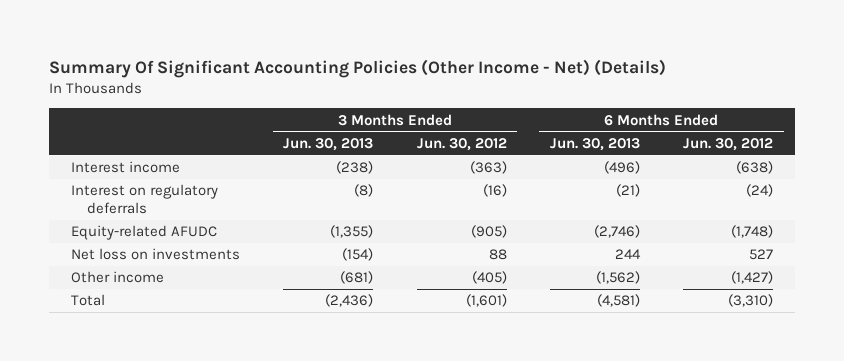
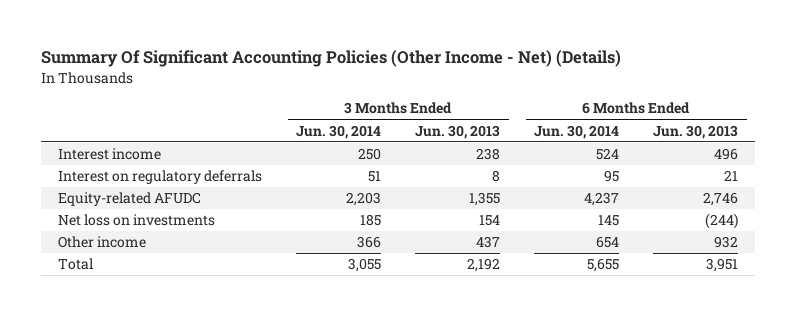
- | 3 Months Ended Jun. 30, 2013 | 3 Months Ended Jun. 30, 2012 | 6 Months Ended Jun. 30, 2013 | 6 Months Ended Jun. 30, 2012
+ | 3 Months Ended Jun. 30, 2014 | 3 Months Ended Jun. 30, 2013 | 6 Months Ended Jun. 30, 2014 | 6 Months Ended Jun. 30, 2013
- Interest income | (238) | (363) | (496) | (638)
- Interest on regulatory deferrals | (8) | (16) | (21) | (24)
- Equity-related AFUDC | (1,355) | (905) | (2,746) | (1,748)
- Net loss on investments | (154) | 88 | 244 | 527
- Other income | (681) | (405) | (1,562) | (1,427)
- Total | (2,436) | (1,601) | (4,581) | (3,310)
+ Interest income | 250 | 238 | 524 | 496
+ Interest on regulatory deferrals | 51 | 8 | 95 | 21
+ Equity-related AFUDC | 2,203 | 1,355 | 4,237 | 2,746
+ Net loss on investments | 185 | 154 | 145 | (244)
+ Other income | 366 | 437 | 654 | 932
+ Total | 3,055 | 2,192 | 5,655 | 3,951

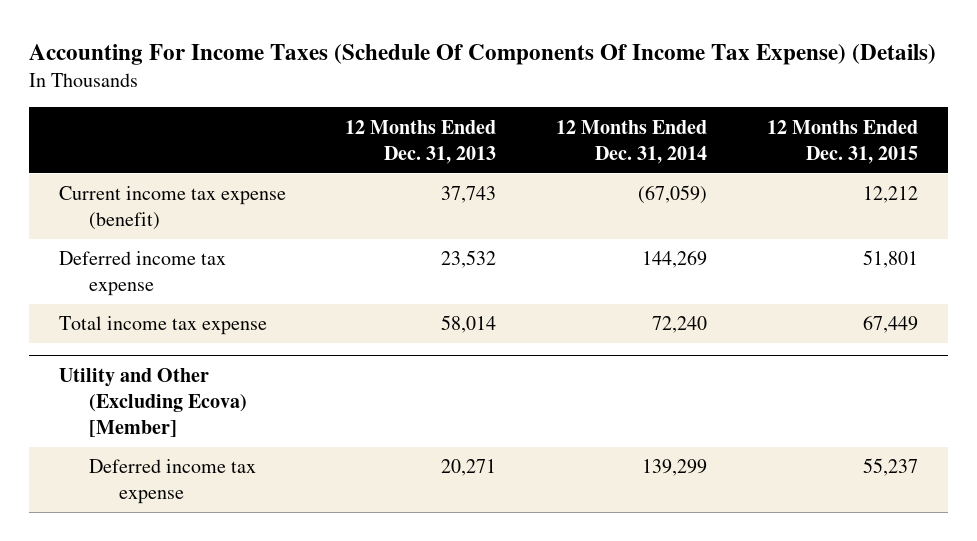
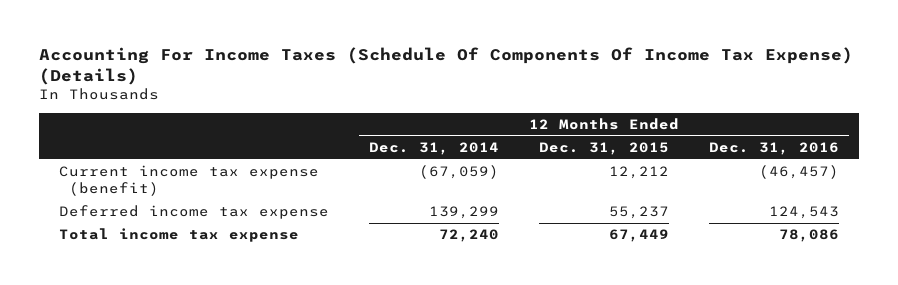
- | 12 Months Ended Dec. 31, 2013 | 12 Months Ended Dec. 31, 2014 | 12 Months Ended Dec. 31, 2015
+ | 12 Months Ended Dec. 31, 2014 | 12 Months Ended Dec. 31, 2015 | 12 Months Ended Dec. 31, 2016
- Deferred income tax expense | 23,532 | 144,269 | 51,801
- Utility and Other (Excluding Ecova) [Member]
moved down: Total income tax expense | 72,240 | 67,449 | 78,086

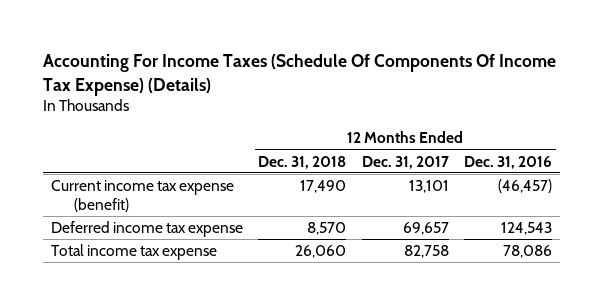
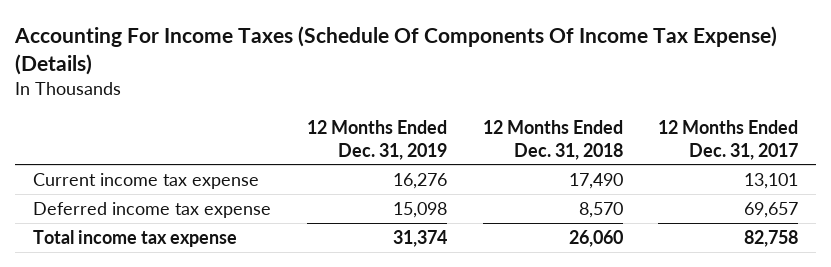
- | 12 Months Ended Dec. 31, 2018 | 12 Months Ended Dec. 31, 2017 | 12 Months Ended Dec. 31, 2016
+ | 12 Months Ended Dec. 31, 2019 | 12 Months Ended Dec. 31, 2018 | 12 Months Ended Dec. 31, 2017
- Current income tax expense (benefit) | 17,490 | 13,101 | (46,457)
+ Current income tax expense | 16,276 | 17,490 | 13,101

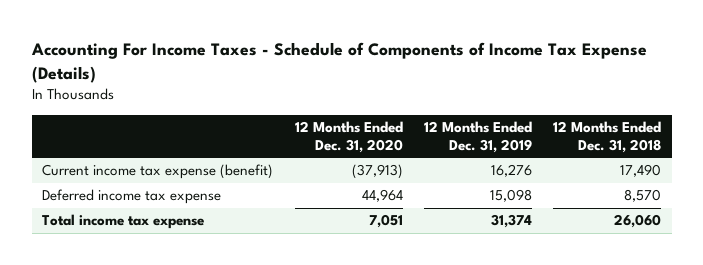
- Accounting For Income Taxes (Schedule Of Components Of Income Tax Expense) (Details)
+ Accounting For Income Taxes - Schedule of Components of Income Tax Expense (Details)
- | 12 Months Ended Dec. 31, 2019 | 12 Months Ended Dec. 31, 2018 | 12 Months Ended Dec. 31, 2017
+ | 12 Months Ended Dec. 31, 2020 | 12 Months Ended Dec. 31, 2019 | 12 Months Ended Dec. 31, 2018
- Current income tax expense | 16,276 | 17,490 | 13,101
+ Current income tax expense (benefit) | (37,913) | 16,276 | 17,490

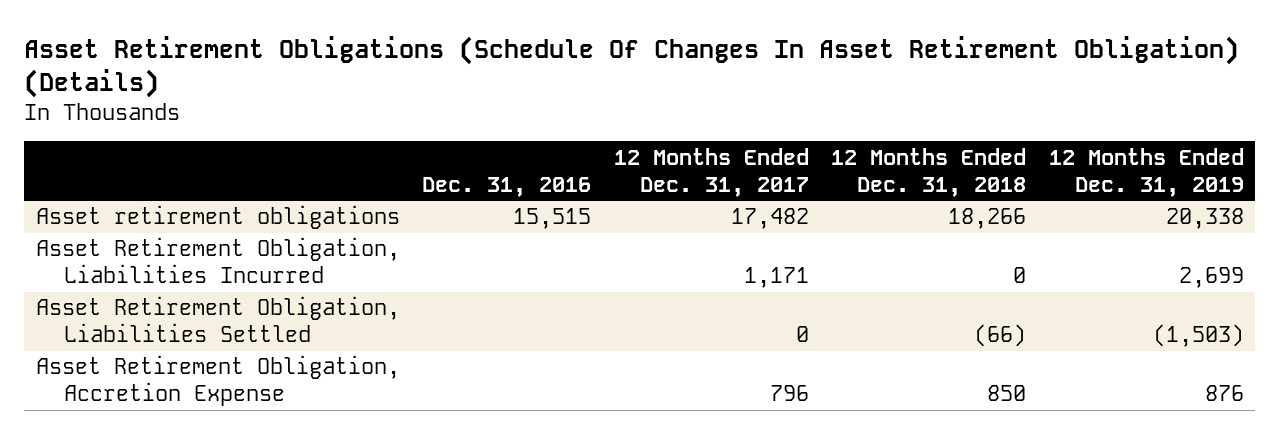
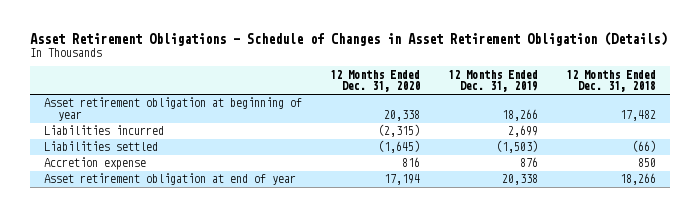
- Asset Retirement Obligations (Schedule Of Changes In Asset Retirement Obligation) (Details)
+ Asset Retirement Obligations - Schedule of Changes in Asset Retirement Obligation (Details)
- | Dec. 31, 2016 | 12 Months Ended Dec. 31, 2017 | 12 Months Ended Dec. 31, 2018 | 12 Months Ended Dec. 31, 2019
+ | 12 Months Ended Dec. 31, 2020 | 12 Months Ended Dec. 31, 2019 | 12 Months Ended Dec. 31, 2018
- Asset retirement obligations | 15,515 | 17,482 | 18,266 | 20,338
- Asset Retirement Obligation, Liabilities Incurred | | 1,171 | 0 | 2,699
- Asset Retirement Obligation, Liabilities Settled | | 0 | (66) | (1,503)
- Asset Retirement Obligation, Accretion Expense | | 796 | 850 | 876
+ Asset retirement obligation at beginning of year | 20,338 | 18,266 | 17,482
+ Liabilities incurred | (2,315) | 2,699 |
+ Liabilities settled | (1,645) | (1,503) | (66)
+ Accretion expense | 816 | 876 | 850
+ Asset retirement obligation at end of year | 17,194 | 20,338 | 18,266

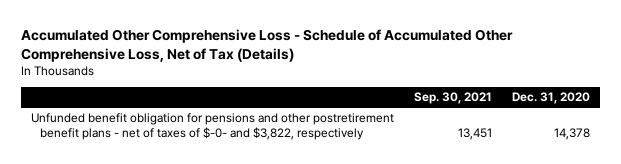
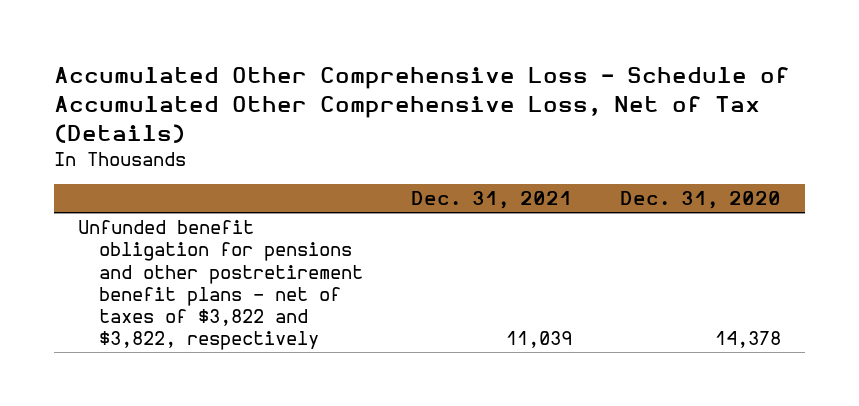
- | Sep. 30, 2021 | Dec. 31, 2020
+ | Dec. 31, 2021 | Dec. 31, 2020
- Unfunded benefit obligation for pensions and other postretirement benefit plans - net of taxes of $-0- and $3,822, respectively | 13,451 | 14,378
+ Unfunded benefit obligation for pensions and other postretirement benefit plans - net of taxes of $3,822 and $3,822, respectively | 11,039 | 14,378

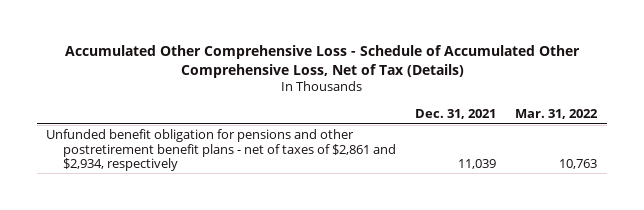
- | Dec. 31, 2021 | Dec. 31, 2020
+ | Dec. 31, 2021 | Mar. 31, 2022
- Unfunded benefit obligation for pensions and other postretirement benefit plans - net of taxes of $3,822 and $3,822, respectively | 11,039 | 14,378
+ Unfunded benefit obligation for pensions and other postretirement benefit plans - net of taxes of $2,861 and $2,934, respectively | 11,039 | 10,763

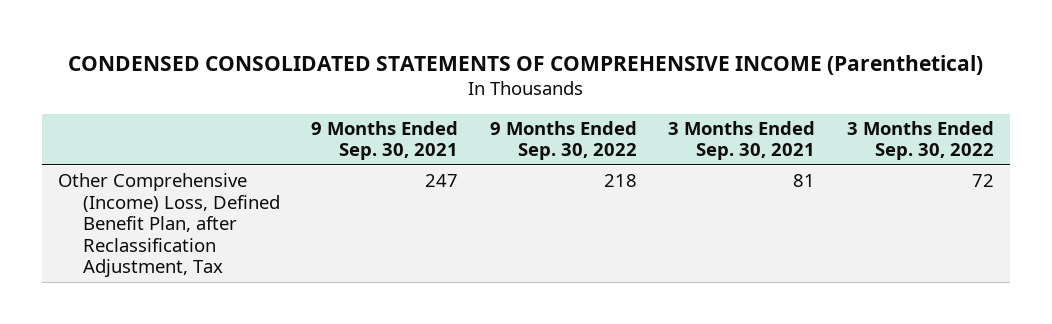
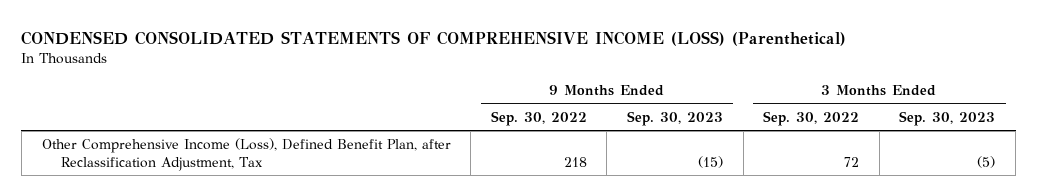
- CONDENSED CONSOLIDATED STATEMENTS OF COMPREHENSIVE INCOME (Parenthetical)
+ CONDENSED CONSOLIDATED STATEMENTS OF COMPREHENSIVE INCOME (LOSS) (Parenthetical)
- | 9 Months Ended Sep. 30, 2021 | 9 Months Ended Sep. 30, 2022 | 3 Months Ended Sep. 30, 2021 | 3 Months Ended Sep. 30, 2022
+ | 9 Months Ended Sep. 30, 2022 | 9 Months Ended Sep. 30, 2023 | 3 Months Ended Sep. 30, 2022 | 3 Months Ended Sep. 30, 2023
- Other Comprehensive (Income) Loss, Defined Benefit Plan, after Reclassification Adjustment, Tax | 247 | 218 | 81 | 72
+ Other Comprehensive Income (Loss), Defined Benefit Plan, after Reclassification Adjustment, Tax | 218 | (15) | 72 | (5)

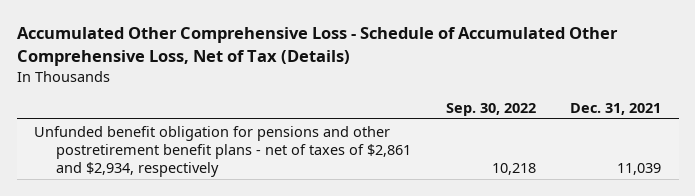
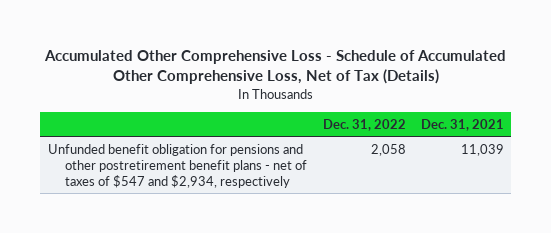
- | Sep. 30, 2022 | Dec. 31, 2021
+ | Dec. 31, 2022 | Dec. 31, 2021
- Unfunded benefit obligation for pensions and other postretirement benefit plans - net of taxes of $2,861 and $2,934, respectively | 10,218 | 11,039
+ Unfunded benefit obligation for pensions and other postretirement benefit plans - net of taxes of $547 and $2,934, respectively | 2,058 | 11,039

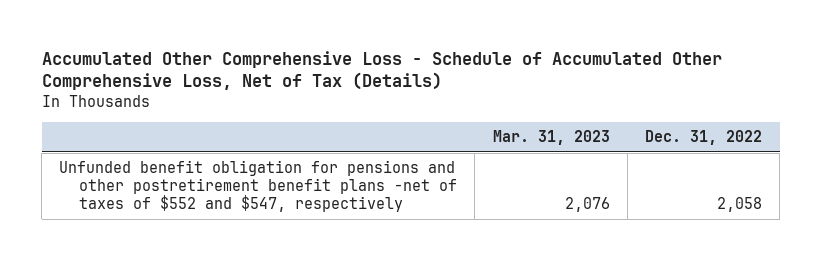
- | Dec. 31, 2022 | Dec. 31, 2021
+ | Mar. 31, 2023 | Dec. 31, 2022
- Unfunded benefit obligation for pensions and other postretirement benefit plans - net of taxes of $547 and $2,934, respectively | 2,058 | 11,039
+ Unfunded benefit obligation for pensions and other postretirement benefit plans -net of taxes of $552 and $547, respectively | 2,076 | 2,058

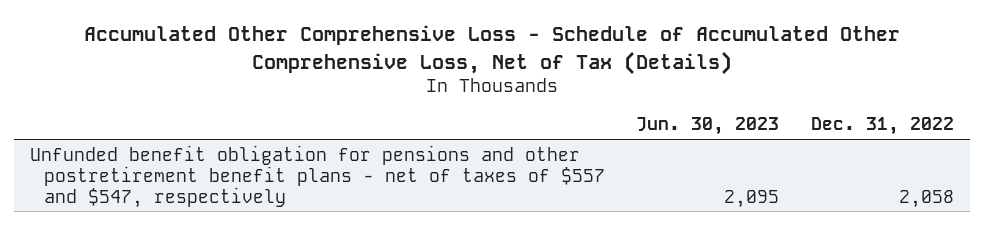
- | Mar. 31, 2023 | Dec. 31, 2022
+ | Jun. 30, 2023 | Dec. 31, 2022
- Unfunded benefit obligation for pensions and other postretirement benefit plans -net of taxes of $552 and $547, respectively | 2,076 | 2,058
+ Unfunded benefit obligation for pensions and other postretirement benefit plans - net of taxes of $557 and $547, respectively | 2,095 | 2,058

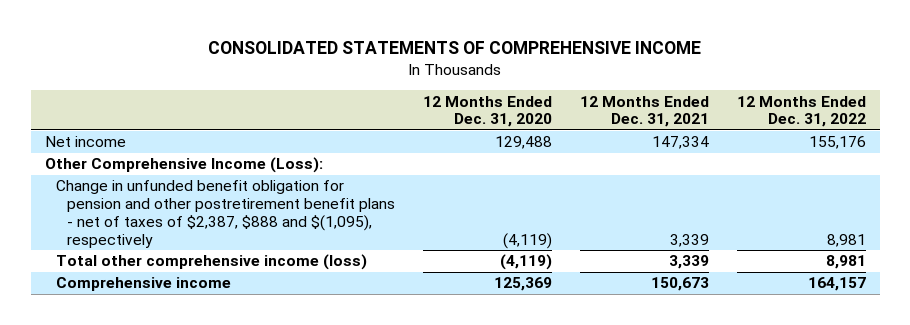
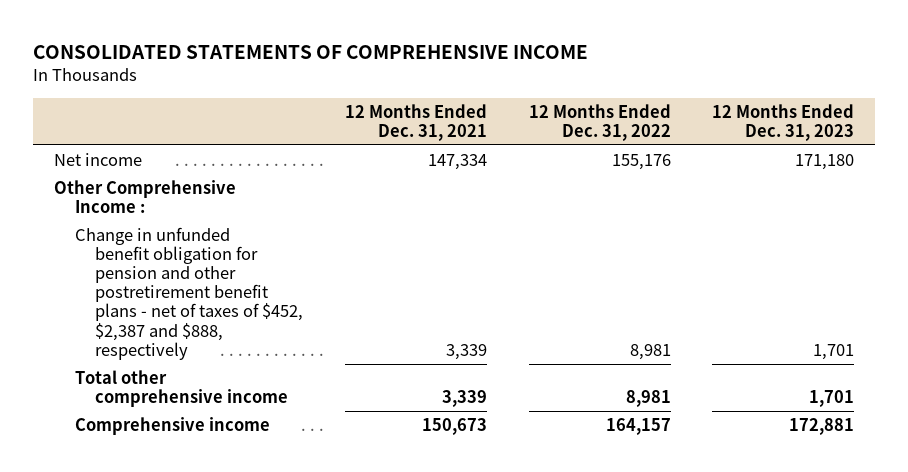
- | 12 Months Ended Dec. 31, 2020 | 12 Months Ended Dec. 31, 2021 | 12 Months Ended Dec. 31, 2022
+ | 12 Months Ended Dec. 31, 2021 | 12 Months Ended Dec. 31, 2022 | 12 Months Ended Dec. 31, 2023
- Other Comprehensive Income (Loss):
- Change in unfunded benefit obligation for pension and other postretirement benefit plans - net of taxes of $2,387, $888 and $(1,095), respectively | (4,119) | 3,339 | 8,981
- Total other comprehensive income (loss) | (4,119) | 3,339 | 8,981
+ Other Comprehensive Income :
+ Change in unfunded benefit obligation for pension and other postretirement benefit plans - net of taxes of $452, $2,387 and $888, respectively | 3,339 | 8,981 | 1,701
+ Total other comprehensive income | 3,339 | 8,981 | 1,701

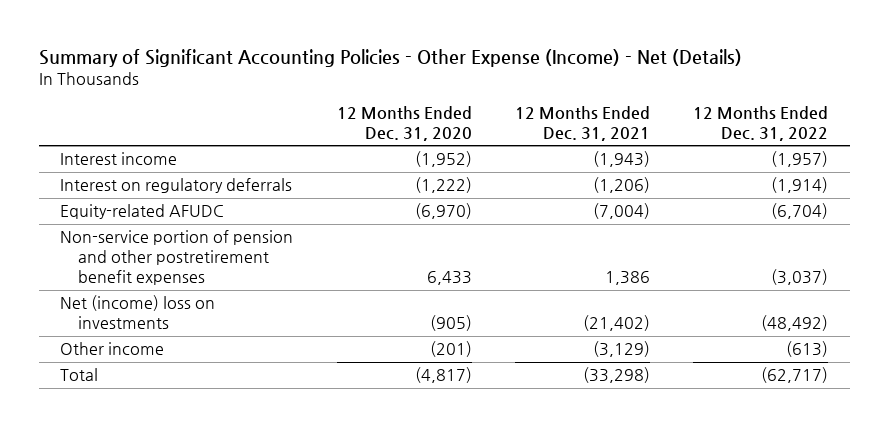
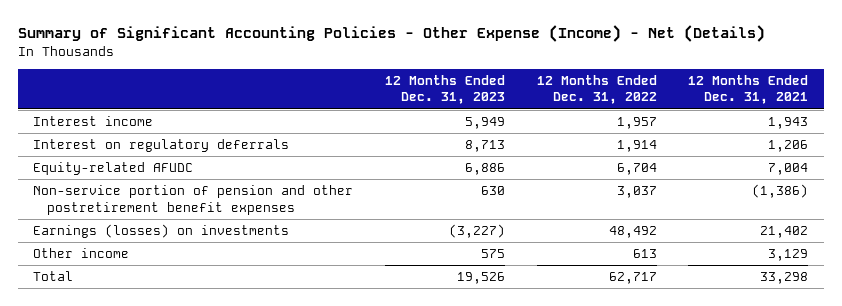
- | 12 Months Ended Dec. 31, 2020 | 12 Months Ended Dec. 31, 2021 | 12 Months Ended Dec. 31, 2022
+ | 12 Months Ended Dec. 31, 2023 | 12 Months Ended Dec. 31, 2022 | 12 Months Ended Dec. 31, 2021
- Interest income | (1,952) | (1,943) | (1,957)
- Interest on regulatory deferrals | (1,222) | (1,206) | (1,914)
- Equity-related AFUDC | (6,970) | (7,004) | (6,704)
- Non-service portion of pension and other postretirement benefit expenses | 6,433 | 1,386 | (3,037)
- Net (income) loss on investments | (905) | (21,402) | (48,492)
- Other income | (201) | (3,129) | (613)
- Total | (4,817) | (33,298) | (62,717)
+ Interest income | 5,949 | 1,957 | 1,943
+ Interest on regulatory deferrals | 8,713 | 1,914 | 1,206
+ Equity-related AFUDC | 6,886 | 6,704 | 7,004
+ Non-service portion of pension and other postretirement benefit expenses | 630 | 3,037 | (1,386)
+ Earnings (losses) on investments | (3,227) | 48,492 | 21,402
+ Other income | 575 | 613 | 3,129
+ Total | 19,526 | 62,717 | 33,298

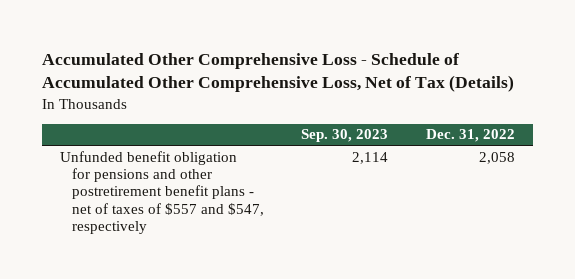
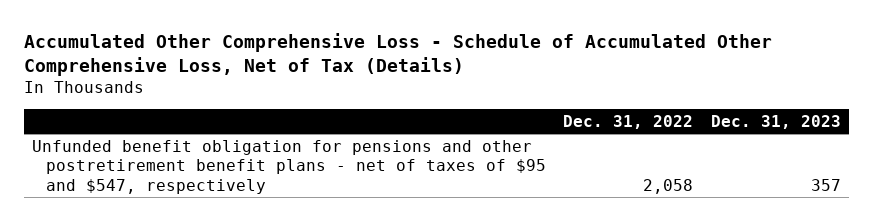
- | Sep. 30, 2023 | Dec. 31, 2022
+ | Dec. 31, 2022 | Dec. 31, 2023
- Unfunded benefit obligation for pensions and other postretirement benefit plans - net of taxes of $557 and $547, respectively | 2,114 | 2,058
+ Unfunded benefit obligation for pensions and other postretirement benefit plans - net of taxes of $95 and $547, respectively | 2,058 | 357

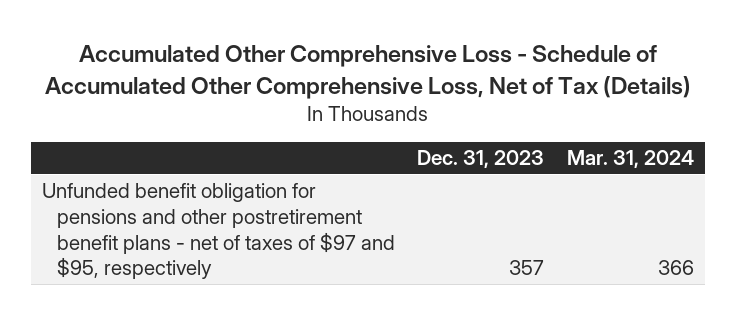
- | Dec. 31, 2022 | Dec. 31, 2023
+ | Dec. 31, 2023 | Mar. 31, 2024
- Unfunded benefit obligation for pensions and other postretirement benefit plans - net of taxes of $95 and $547, respectively | 2,058 | 357
+ Unfunded benefit obligation for pensions and other postretirement benefit plans - net of taxes of $97 and $95, respectively | 357 | 366

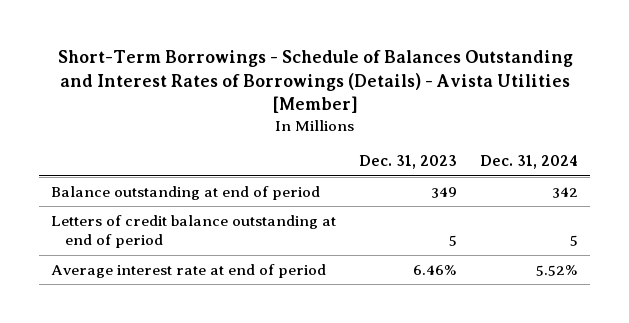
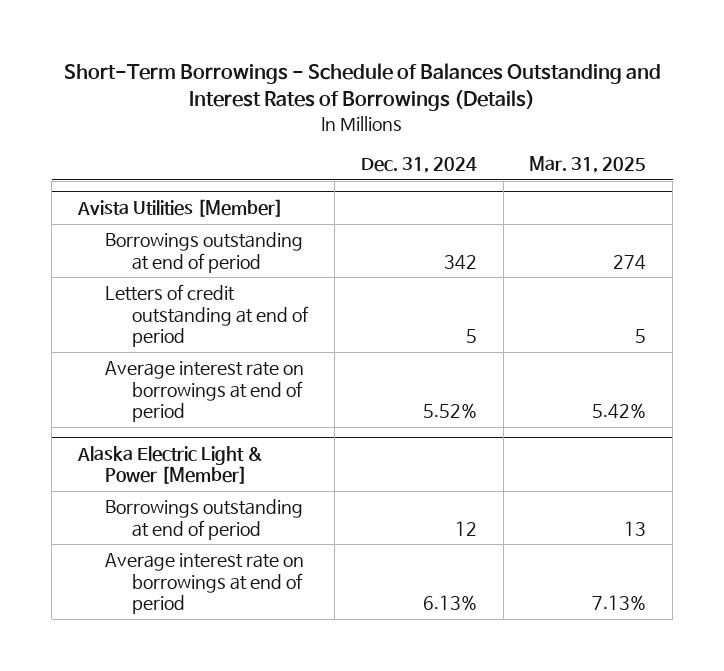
- Short-Term Borrowings - Schedule of Balances Outstanding and Interest Rates of Borrowings (Details) - Avista Utilities [Member]
+ Short-Term Borrowings - Schedule of Balances Outstanding and Interest Rates of Borrowings (Details)
- | Dec. 31, 2023 | Dec. 31, 2024
+ | Dec. 31, 2024 | Mar. 31, 2025
- Balance outstanding at end of period | 349 | 342
- Letters of credit balance outstanding at end of period | 5 | 5
- Average interest rate at end of period | 6.46% | 5.52%
+ Avista Utilities [Member]
+ Borrowings outstanding at end of period | 342 | 274
+ Letters of credit outstanding at end of period | 5 | 5
+ Average interest rate on borrowings at end of period | 5.52% | 5.42%
+ Alaska Electric Light & Power [Member]
+ Borrowings outstanding at end of period | 12 | 13
+ Average interest rate on borrowings at end of period | 6.13% | 7.13%

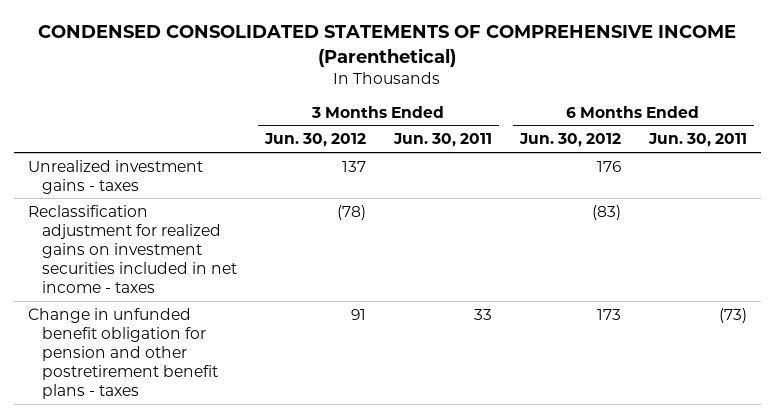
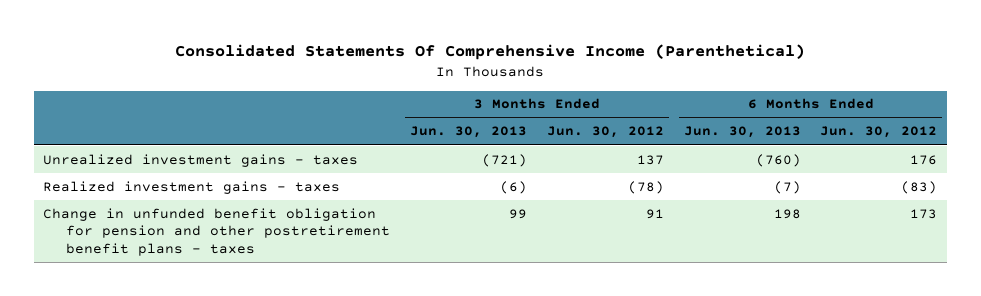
- CONDENSED CONSOLIDATED STATEMENTS OF COMPREHENSIVE INCOME (Parenthetical)
+ Consolidated Statements Of Comprehensive Income (Parenthetical)
- | 3 Months Ended Jun. 30, 2012 | 3 Months Ended Jun. 30, 2011 | 6 Months Ended Jun. 30, 2012 | 6 Months Ended Jun. 30, 2011
+ | 3 Months Ended Jun. 30, 2013 | 3 Months Ended Jun. 30, 2012 | 6 Months Ended Jun. 30, 2013 | 6 Months Ended Jun. 30, 2012
- Reclassification adjustment for realized gains on investment securities included in net income - taxes | (78) | | (83) |
+ Realized investment gains - taxes | (6) | (78) | (7) | (83)

